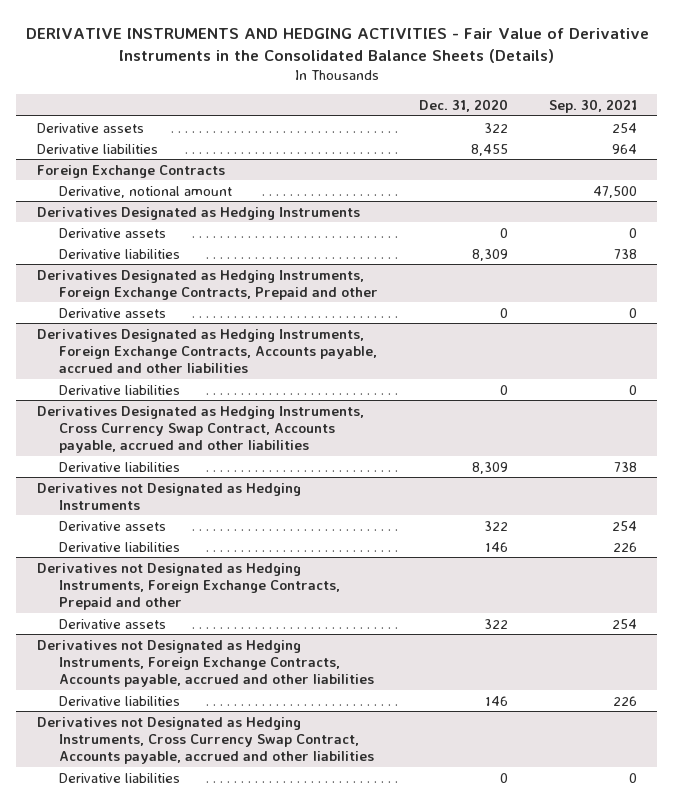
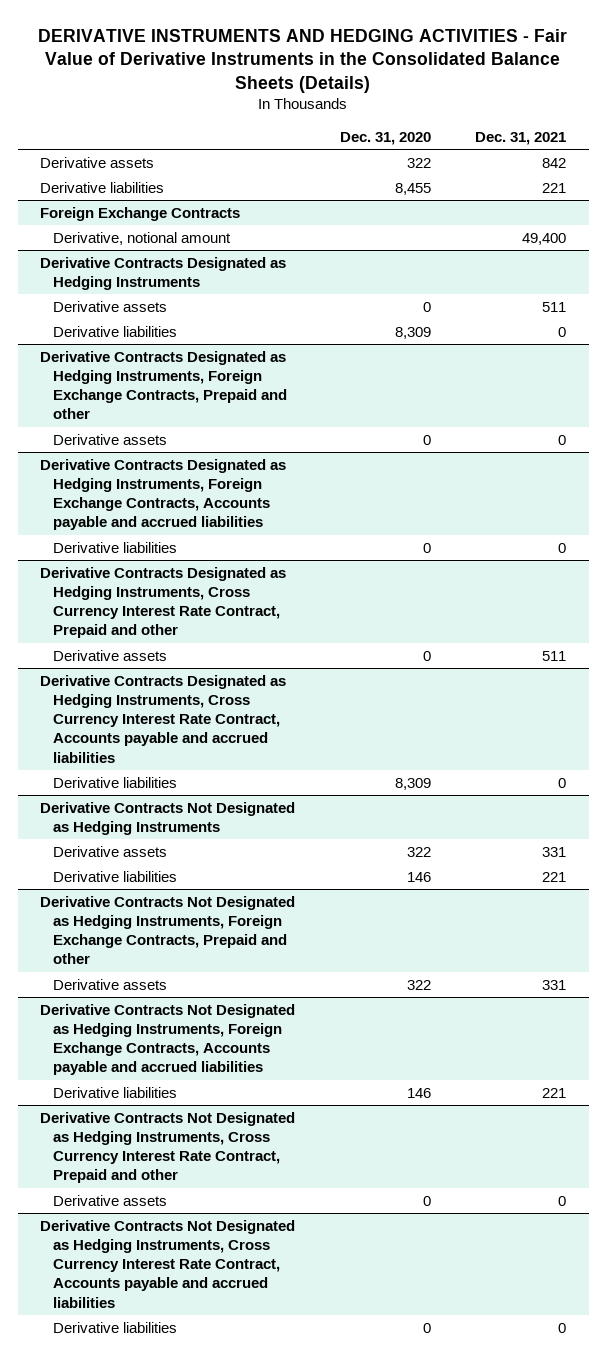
- | Dec. 31, 2020 | Sep. 30, 2021
+ | Dec. 31, 2020 | Dec. 31, 2021
- Derivatives Designated as Hedging Instruments
+ Derivative Contracts Designated as Hedging Instruments
- Derivatives Designated as Hedging Instruments, Foreign Exchange Contracts, Prepaid and other
+ Derivative Contracts Designated as Hedging Instruments, Foreign Exchange Contracts, Prepaid and other
- Derivatives Designated as Hedging Instruments, Foreign Exchange Contracts, Accounts payable, accrued and other liabilities
+ Derivative Contracts Designated as Hedging Instruments, Foreign Exchange Contracts, Accounts payable and accrued liabilities
- Derivatives Designated as Hedging Instruments, Cross Currency Swap Contract, Accounts payable, accrued and other liabilities
+ Derivative Contracts Designated as Hedging Instruments, Cross Currency Interest Rate Contract, Prepaid and other
+ Derivative assets | 0 | 511
+ Derivative Contracts Designated as Hedging Instruments, Cross Currency Interest Rate Contract, Accounts payable and accrued liabilities
- Derivatives not Designated as Hedging Instruments
+ Derivative Contracts Not Designated as Hedging Instruments
- Derivatives not Designated as Hedging Instruments, Foreign Exchange Contracts, Prepaid and other
+ Derivative Contracts Not Designated as Hedging Instruments, Foreign Exchange Contracts, Prepaid and other
- Derivatives not Designated as Hedging Instruments, Foreign Exchange Contracts, Accounts payable, accrued and other liabilities
+ Derivative Contracts Not Designated as Hedging Instruments, Foreign Exchange Contracts, Accounts payable and accrued liabilities
- Derivatives not Designated as Hedging Instruments, Cross Currency Swap Contract, Accounts payable, accrued and other liabilities
+ Derivative Contracts Not Designated as Hedging Instruments, Cross Currency Interest Rate Contract, Prepaid and other
+ Derivative assets | 0 | 0
+ Derivative Contracts Not Designated as Hedging Instruments, Cross Currency Interest Rate Contract, Accounts payable and accrued liabilities

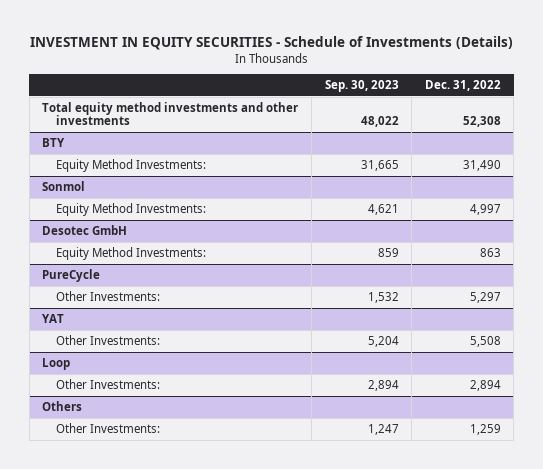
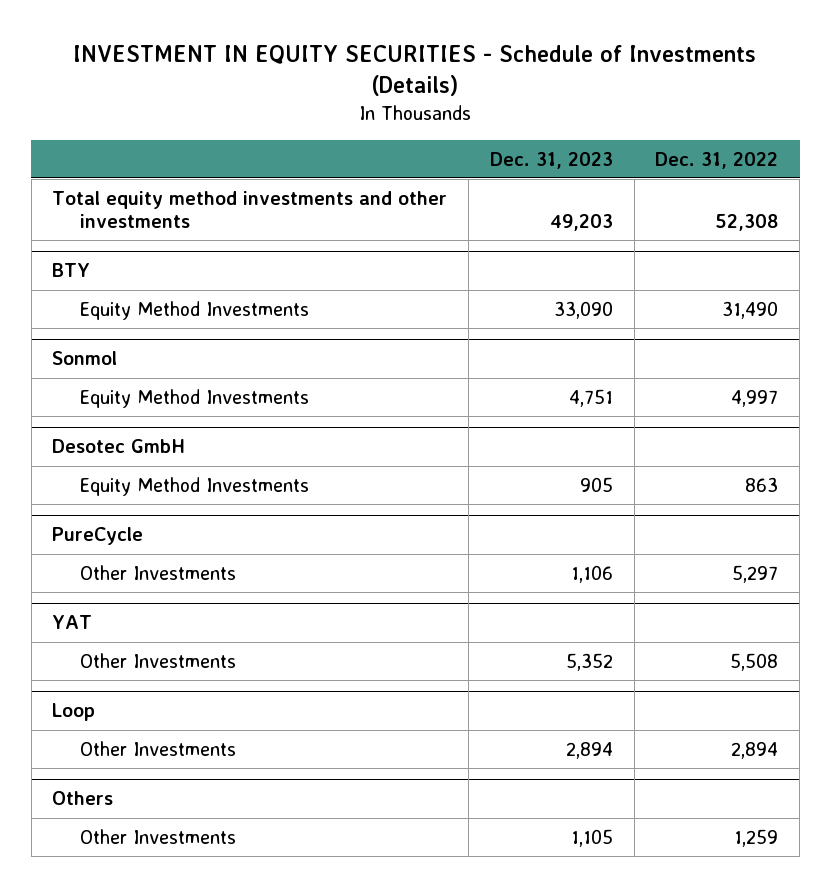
- | Sep. 30, 2023 | Dec. 31, 2022
+ | Dec. 31, 2023 | Dec. 31, 2022
@ BTY
- Equity Method Investments: | 31,665 | 31,490
+ Equity Method Investments | 33,090 | 31,490
@ Sonmol
- Equity Method Investments: | 4,621 | 4,997
+ Equity Method Investments | 4,751 | 4,997
@ Desotec GmbH
- Equity Method Investments: | 859 | 863
+ Equity Method Investments | 905 | 863
@ PureCycle
- Other Investments: | 1,532 | 5,297
+ Other Investments | 1,106 | 5,297
@ YAT
- Other Investments: | 5,204 | 5,508
+ Other Investments | 5,352 | 5,508
@ Loop
- Other Investments: | 2,894 | 2,894
+ Other Investments | 2,894 | 2,894
@ Others
- Other Investments: | 1,247 | 1,259
+ Other Investments | 1,105 | 1,259

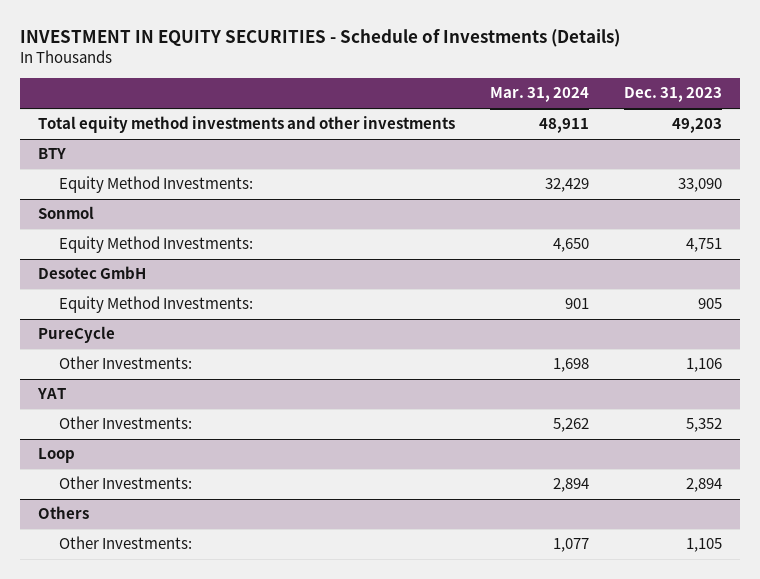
- | Dec. 31, 2023 | Dec. 31, 2022
+ | Mar. 31, 2024 | Dec. 31, 2023
@ BTY
- Equity Method Investments | 33,090 | 31,490
+ Equity Method Investments: | 32,429 | 33,090
@ Sonmol
- Equity Method Investments | 4,751 | 4,997
+ Equity Method Investments: | 4,650 | 4,751
@ Desotec GmbH
- Equity Method Investments | 905 | 863
+ Equity Method Investments: | 901 | 905
@ PureCycle
- Other Investments | 1,106 | 5,297
+ Other Investments: | 1,698 | 1,106
@ YAT
- Other Investments | 5,352 | 5,508
+ Other Investments: | 5,262 | 5,352
@ Loop
- Other Investments | 2,894 | 2,894
+ Other Investments: | 2,894 | 2,894
@ Others
- Other Investments | 1,105 | 1,259
+ Other Investments: | 1,077 | 1,105

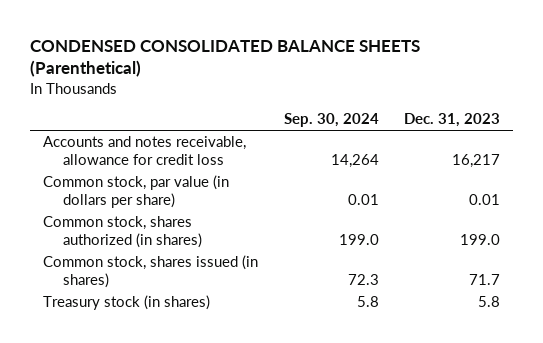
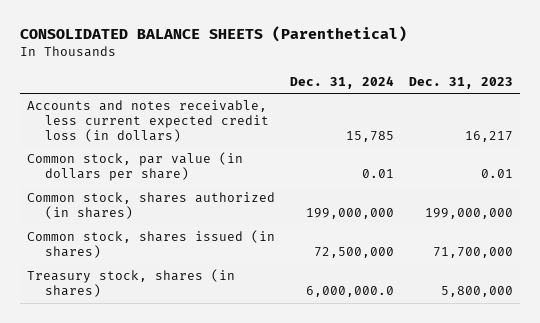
- CONDENSED CONSOLIDATED BALANCE SHEETS (Parenthetical)
+ CONSOLIDATED BALANCE SHEETS (Parenthetical)
- | Sep. 30, 2024 | Dec. 31, 2023
+ | Dec. 31, 2024 | Dec. 31, 2023
- Accounts and notes receivable, allowance for credit loss | 14,264 | 16,217
+ Accounts and notes receivable, less current expected credit loss (in dollars) | 15,785 | 16,217
- Common stock, shares authorized (in shares) | 199.0 | 199.0
- Common stock, shares issued (in shares) | 72.3 | 71.7
- Treasury stock (in shares) | 5.8 | 5.8
+ Common stock, shares authorized (in shares) | 199,000,000 | 199,000,000
+ Common stock, shares issued (in shares) | 72,500,000 | 71,700,000
+ Treasury stock, shares (in shares) | 6,000,000.0 | 5,800,000

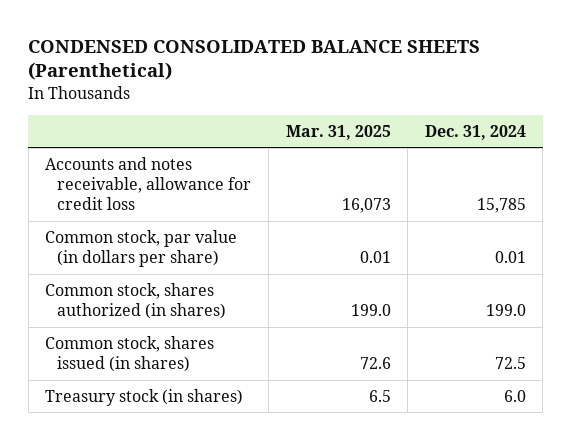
- CONSOLIDATED BALANCE SHEETS (Parenthetical)
+ CONDENSED CONSOLIDATED BALANCE SHEETS (Parenthetical)
- | Dec. 31, 2024 | Dec. 31, 2023
+ | Mar. 31, 2025 | Dec. 31, 2024
- Accounts and notes receivable, less current expected credit loss (in dollars) | 15,785 | 16,217
+ Accounts and notes receivable, allowance for credit loss | 16,073 | 15,785
- Common stock, shares authorized (in shares) | 199,000,000 | 199,000,000
- Common stock, shares issued (in shares) | 72,500,000 | 71,700,000
- Treasury stock, shares (in shares) | 6,000,000.0 | 5,800,000
+ Common stock, shares authorized (in shares) | 199.0 | 199.0
+ Common stock, shares issued (in shares) | 72.6 | 72.5
+ Treasury stock (in shares) | 6.5 | 6.0

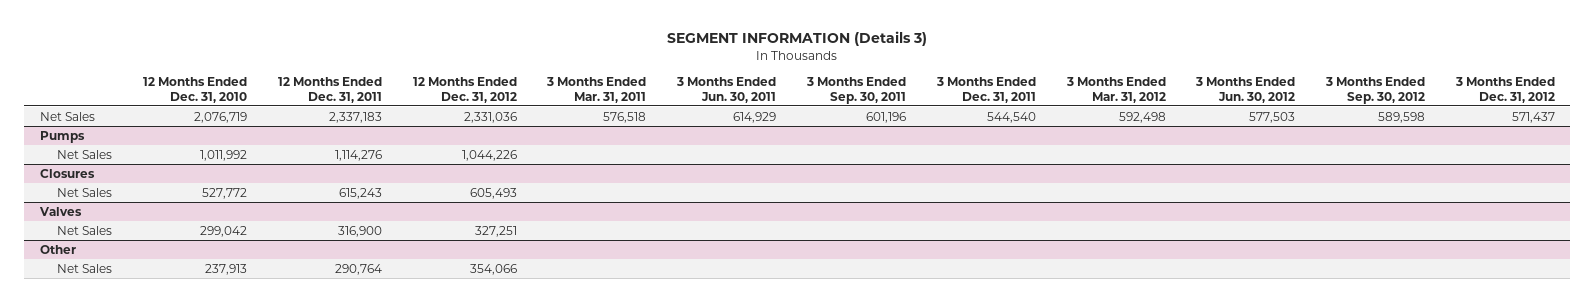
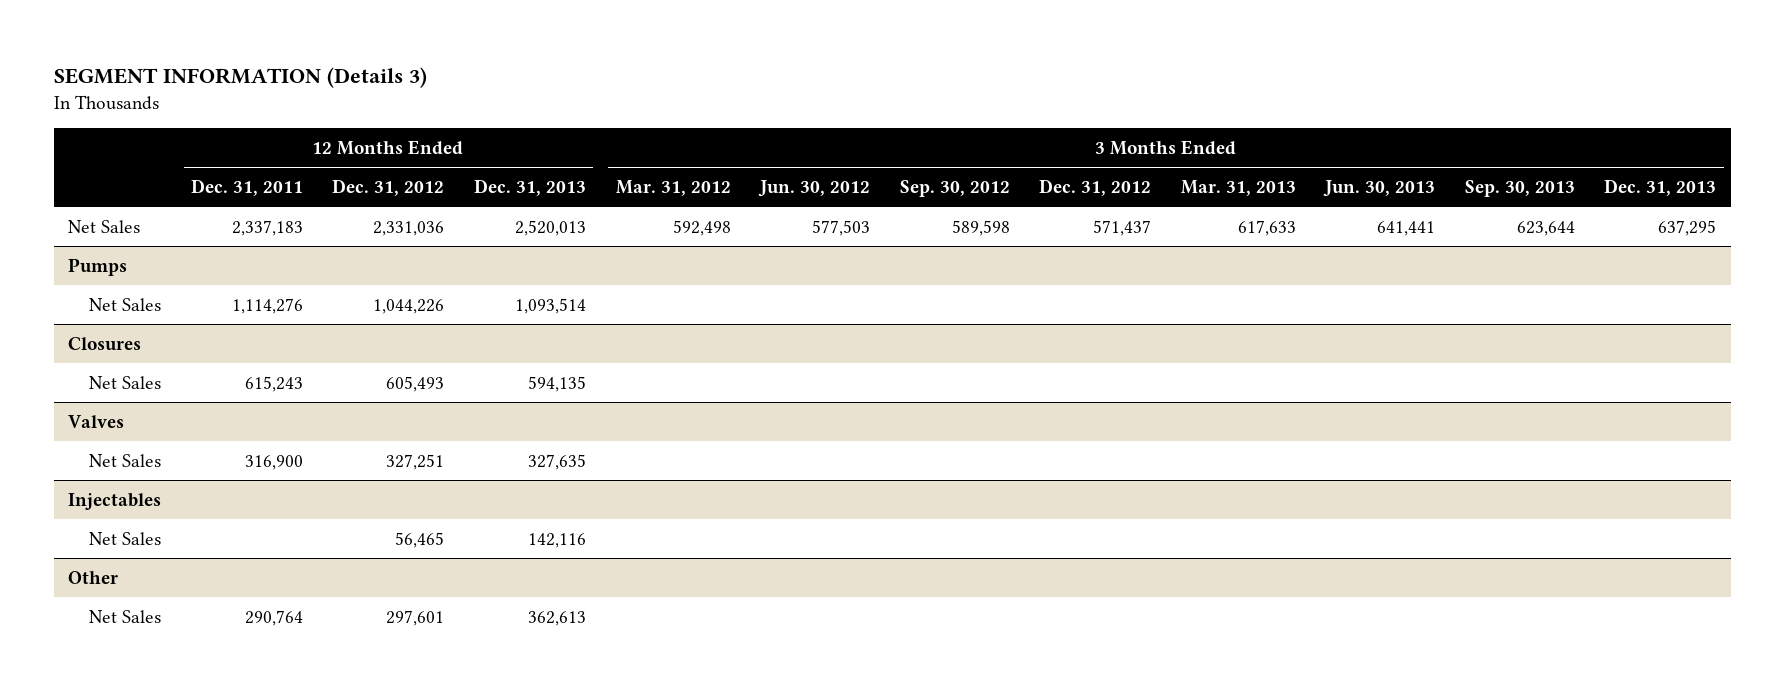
- | 12 Months Ended Dec. 31, 2010 | 12 Months Ended Dec. 31, 2011 | 12 Months Ended Dec. 31, 2012 | 3 Months Ended Mar. 31, 2011 | 3 Months Ended Jun. 30, 2011 | 3 Months Ended Sep. 30, 2011 | 3 Months Ended Dec. 31, 2011 | 3 Months Ended Mar. 31, 2012 | 3 Months Ended Jun. 30, 2012 | 3 Months Ended Sep. 30, 2012 | 3 Months Ended Dec. 31, 2012
+ | 12 Months Ended Dec. 31, 2011 | 12 Months Ended Dec. 31, 2012 | 12 Months Ended Dec. 31, 2013 | 3 Months Ended Mar. 31, 2012 | 3 Months Ended Jun. 30, 2012 | 3 Months Ended Sep. 30, 2012 | 3 Months Ended Dec. 31, 2012 | 3 Months Ended Mar. 31, 2013 | 3 Months Ended Jun. 30, 2013 | 3 Months Ended Sep. 30, 2013 | 3 Months Ended Dec. 31, 2013
+ Injectables
+ Net Sales | | 56,465 | 142,116 | | | | | | | |
@ Other
- Net Sales | 237,913 | 290,764 | 354,066 | | | | | | | |
+ Net Sales | 290,764 | 297,601 | 362,613 | | | | | | | |

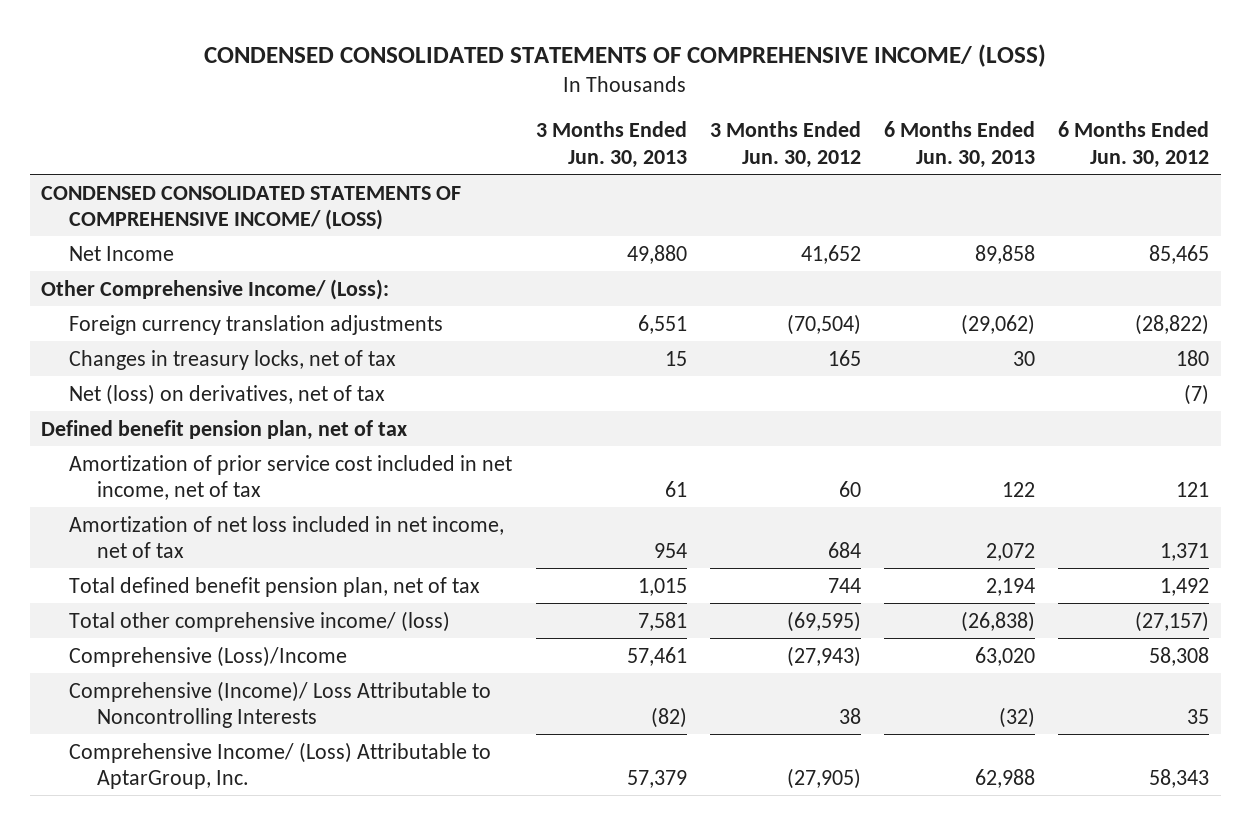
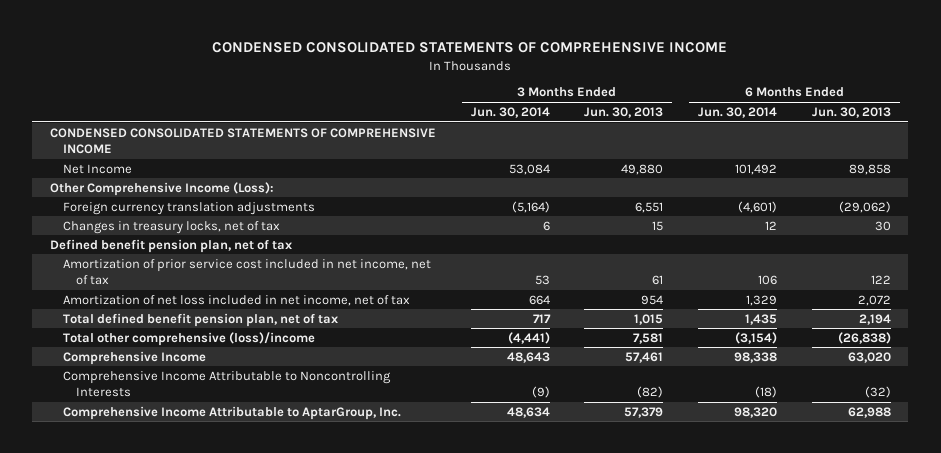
- CONDENSED CONSOLIDATED STATEMENTS OF COMPREHENSIVE INCOME/ (LOSS)
+ CONDENSED CONSOLIDATED STATEMENTS OF COMPREHENSIVE INCOME
- | 3 Months Ended Jun. 30, 2013 | 3 Months Ended Jun. 30, 2012 | 6 Months Ended Jun. 30, 2013 | 6 Months Ended Jun. 30, 2012
+ | 3 Months Ended Jun. 30, 2014 | 3 Months Ended Jun. 30, 2013 | 6 Months Ended Jun. 30, 2014 | 6 Months Ended Jun. 30, 2013
- CONDENSED CONSOLIDATED STATEMENTS OF COMPREHENSIVE INCOME/ (LOSS)
+ CONDENSED CONSOLIDATED STATEMENTS OF COMPREHENSIVE INCOME
- Other Comprehensive Income/ (Loss):
+ Other Comprehensive Income (Loss):
- Net (loss) on derivatives, net of tax | | | | (7)
- Total other comprehensive income/ (loss) | 7,581 | (69,595) | (26,838) | (27,157)
- Comprehensive (Loss)/Income | 57,461 | (27,943) | 63,020 | 58,308
- Comprehensive (Income)/ Loss Attributable to Noncontrolling Interests | (82) | 38 | (32) | 35
- Comprehensive Income/ (Loss) Attributable to AptarGroup, Inc. | 57,379 | (27,905) | 62,988 | 58,343
+ Total other comprehensive (loss)/income | (4,441) | 7,581 | (3,154) | (26,838)
+ Comprehensive Income | 48,643 | 57,461 | 98,338 | 63,020
+ Comprehensive Income Attributable to Noncontrolling Interests | (9) | (82) | (18) | (32)
+ Comprehensive Income Attributable to AptarGroup, Inc. | 48,634 | 57,379 | 98,320 | 62,988

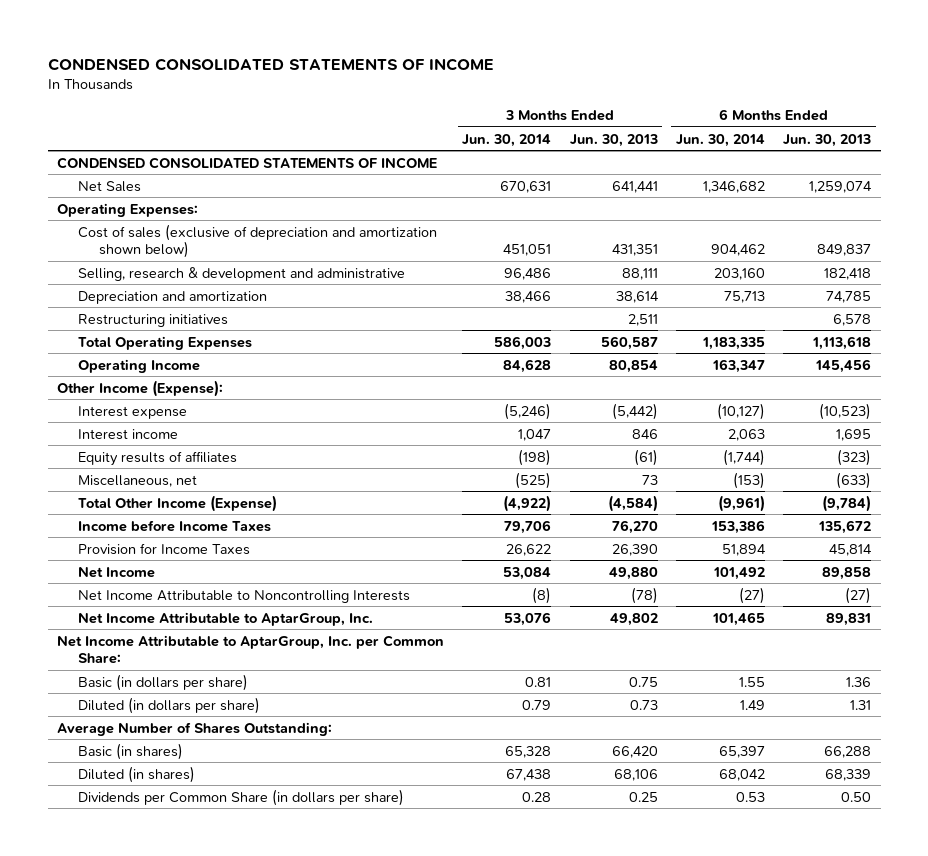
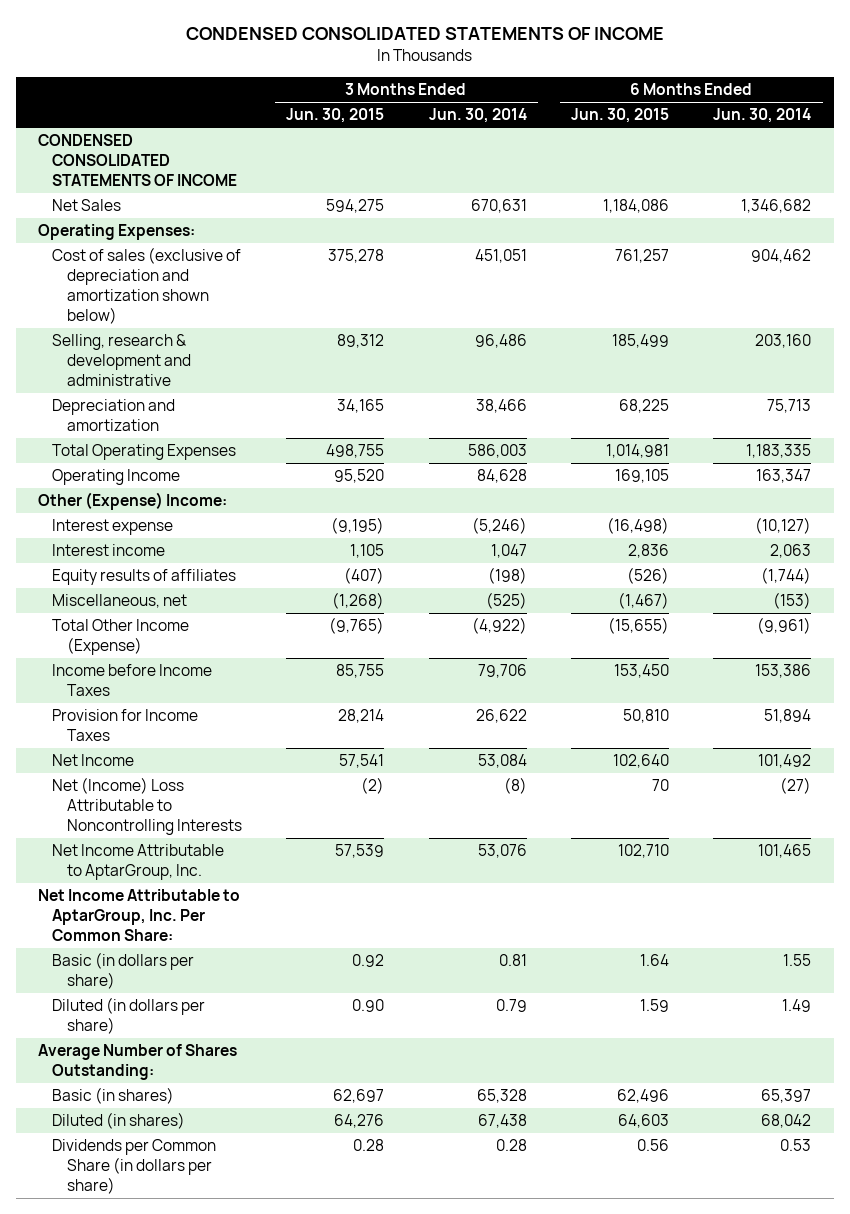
- | 3 Months Ended Jun. 30, 2014 | 3 Months Ended Jun. 30, 2013 | 6 Months Ended Jun. 30, 2014 | 6 Months Ended Jun. 30, 2013
+ | 3 Months Ended Jun. 30, 2015 | 3 Months Ended Jun. 30, 2014 | 6 Months Ended Jun. 30, 2015 | 6 Months Ended Jun. 30, 2014
- Restructuring initiatives | | 2,511 | | 6,578
- Other Income (Expense):
+ Other (Expense) Income:
- Net Income Attributable to Noncontrolling Interests | (8) | (78) | (27) | (27)
+ Net (Income) Loss Attributable to Noncontrolling Interests | (2) | (8) | 70 | (27)
- Net Income Attributable to AptarGroup, Inc. per Common Share:
+ Net Income Attributable to AptarGroup, Inc. Per Common Share:

